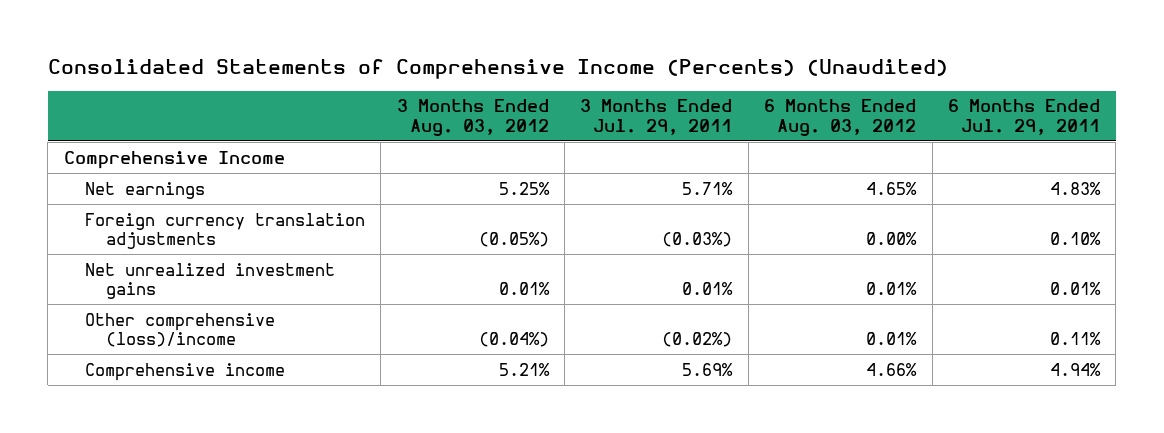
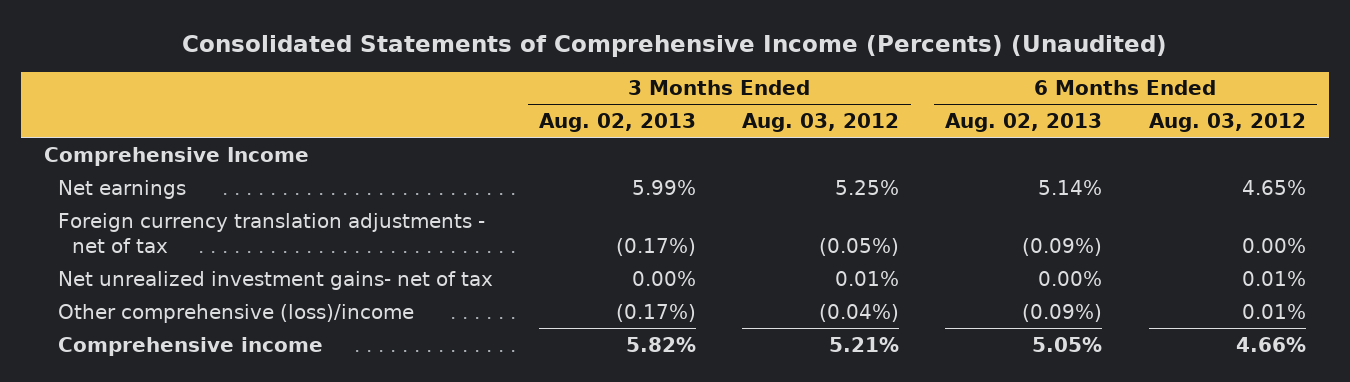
- | 3 Months Ended Aug. 03, 2012 | 3 Months Ended Jul. 29, 2011 | 6 Months Ended Aug. 03, 2012 | 6 Months Ended Jul. 29, 2011
+ | 3 Months Ended Aug. 02, 2013 | 3 Months Ended Aug. 03, 2012 | 6 Months Ended Aug. 02, 2013 | 6 Months Ended Aug. 03, 2012
- Foreign currency translation adjustments | (0.05%) | (0.03%) | 0.00% | 0.10%
- Net unrealized investment gains | 0.01% | 0.01% | 0.01% | 0.01%
+ Foreign currency translation adjustments - net of tax | (0.17%) | (0.05%) | (0.09%) | 0.00%
+ Net unrealized investment gains- net of tax | 0.00% | 0.01% | 0.00% | 0.01%

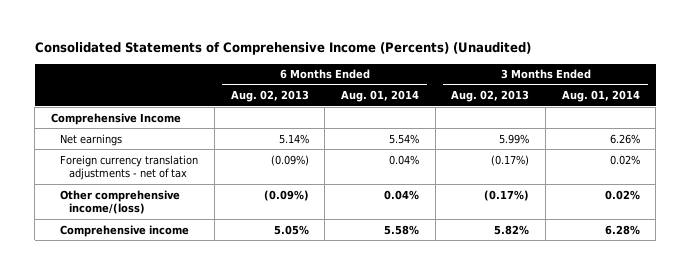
- | 3 Months Ended Aug. 02, 2013 | 3 Months Ended Aug. 03, 2012 | 6 Months Ended Aug. 02, 2013 | 6 Months Ended Aug. 03, 2012
+ | 6 Months Ended Aug. 02, 2013 | 6 Months Ended Aug. 01, 2014 | 3 Months Ended Aug. 02, 2013 | 3 Months Ended Aug. 01, 2014
- Net unrealized investment gains- net of tax | 0.00% | 0.01% | 0.00% | 0.01%
- Other comprehensive (loss)/income | (0.17%) | (0.04%) | (0.09%) | 0.01%
+ Other comprehensive income/(loss) | (0.09%) | 0.04% | (0.17%) | 0.02%

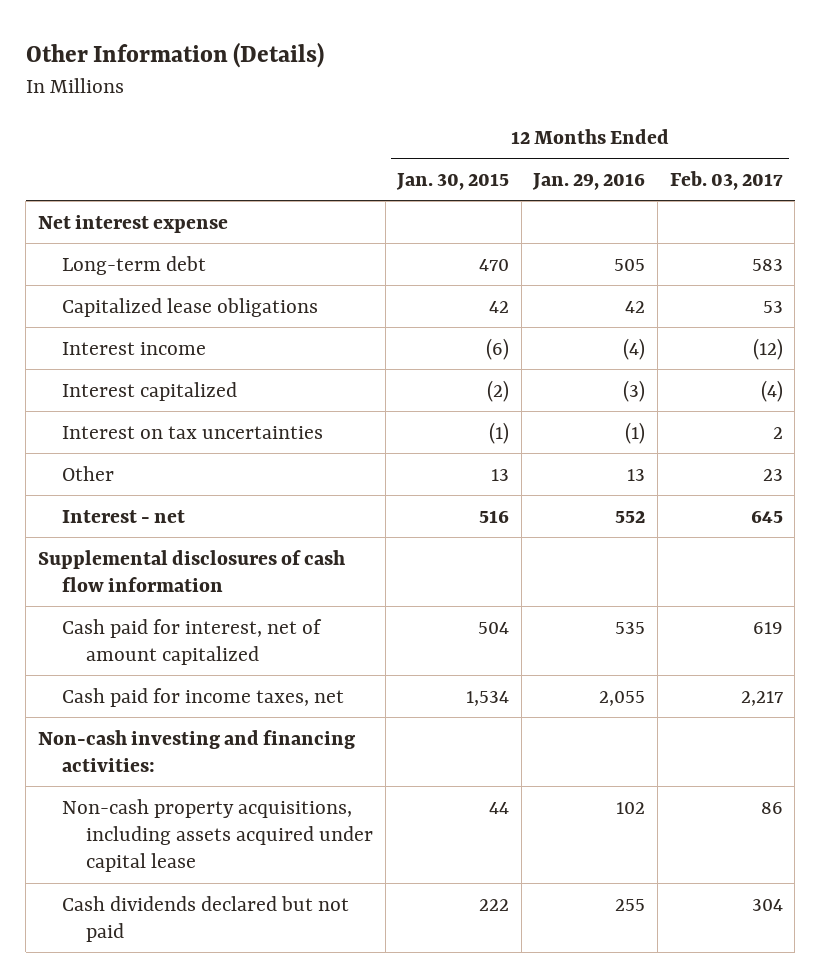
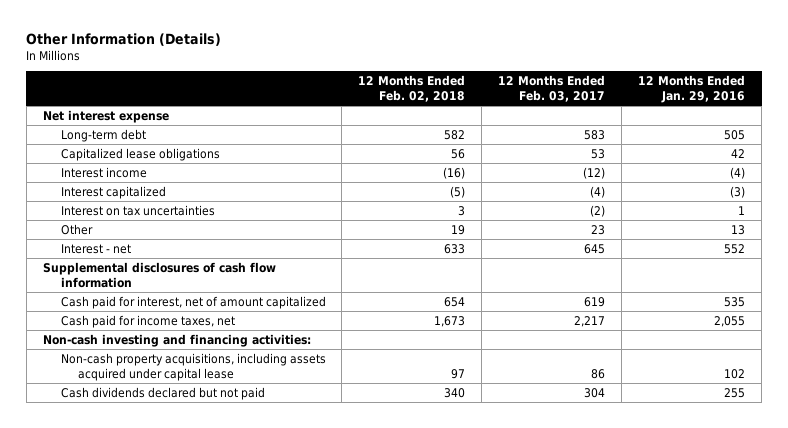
- | 12 Months Ended Jan. 30, 2015 | 12 Months Ended Jan. 29, 2016 | 12 Months Ended Feb. 03, 2017
+ | 12 Months Ended Feb. 02, 2018 | 12 Months Ended Feb. 03, 2017 | 12 Months Ended Jan. 29, 2016
- Interest on tax uncertainties | (1) | (1) | 2
+ Interest on tax uncertainties | 3 | (2) | 1

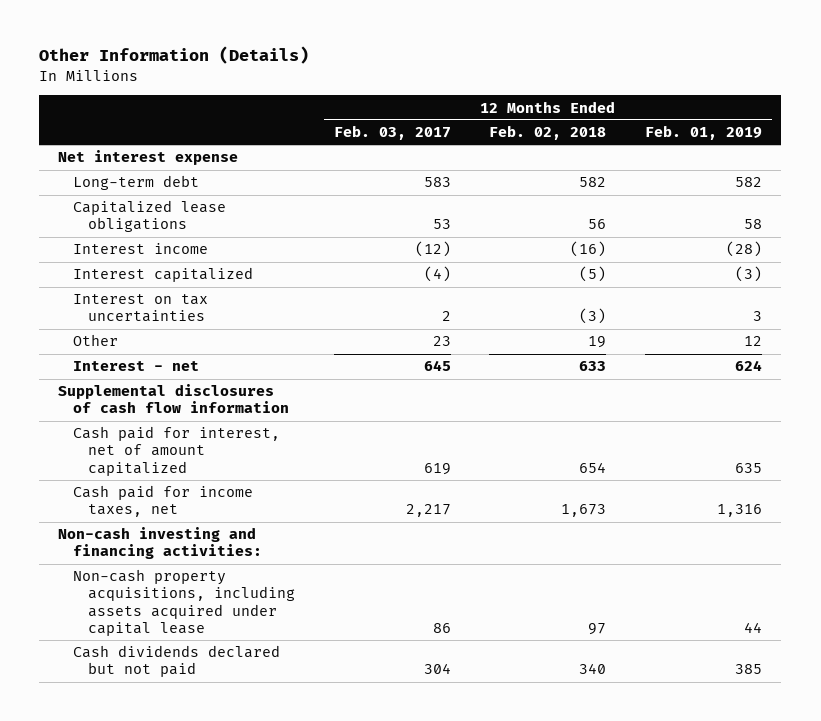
- | 12 Months Ended Feb. 02, 2018 | 12 Months Ended Feb. 03, 2017 | 12 Months Ended Jan. 29, 2016
+ | 12 Months Ended Feb. 03, 2017 | 12 Months Ended Feb. 02, 2018 | 12 Months Ended Feb. 01, 2019
- Interest on tax uncertainties | 3 | (2) | 1
+ Interest on tax uncertainties | 2 | (3) | 3

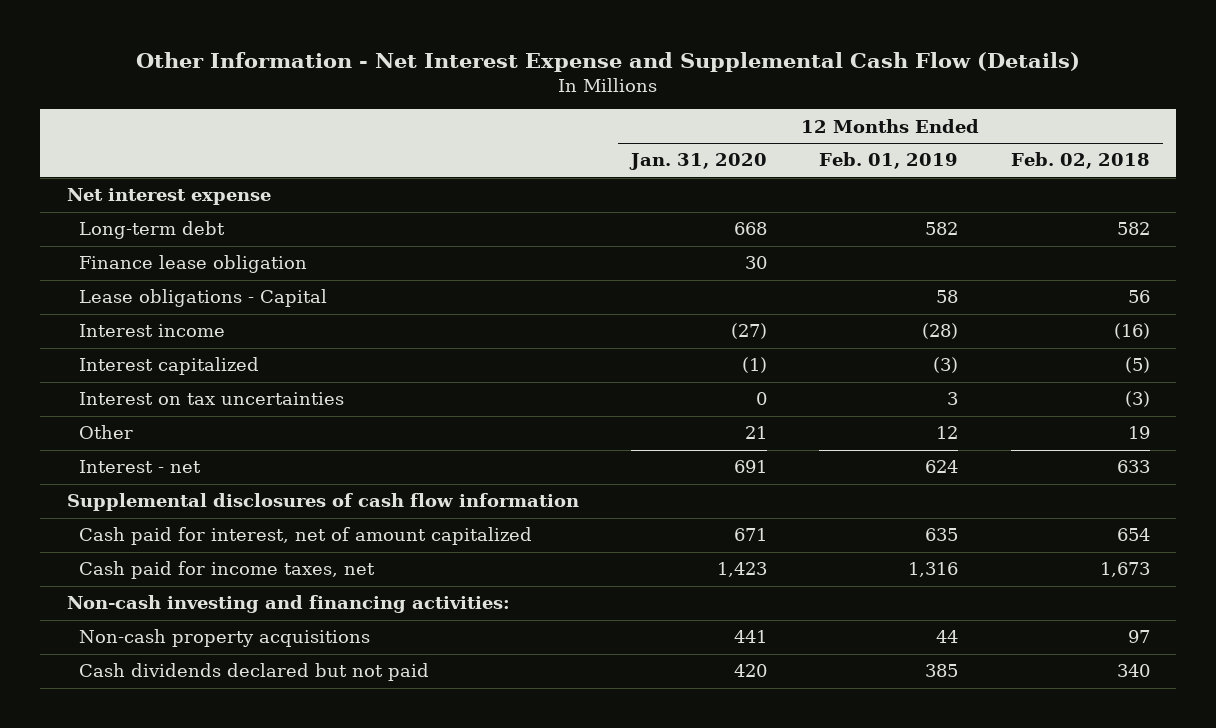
- Other Information (Details)
+ Other Information - Net Interest Expense and Supplemental Cash Flow (Details)
- | 12 Months Ended Feb. 03, 2017 | 12 Months Ended Feb. 02, 2018 | 12 Months Ended Feb. 01, 2019
+ | 12 Months Ended Jan. 31, 2020 | 12 Months Ended Feb. 01, 2019 | 12 Months Ended Feb. 02, 2018
- Capitalized lease obligations | 53 | 56 | 58
+ Finance lease obligation | 30 | |
+ Lease obligations - Capital | | 58 | 56
- Non-cash property acquisitions, including assets acquired under capital lease | 86 | 97 | 44
+ Non-cash property acquisitions | 441 | 44 | 97

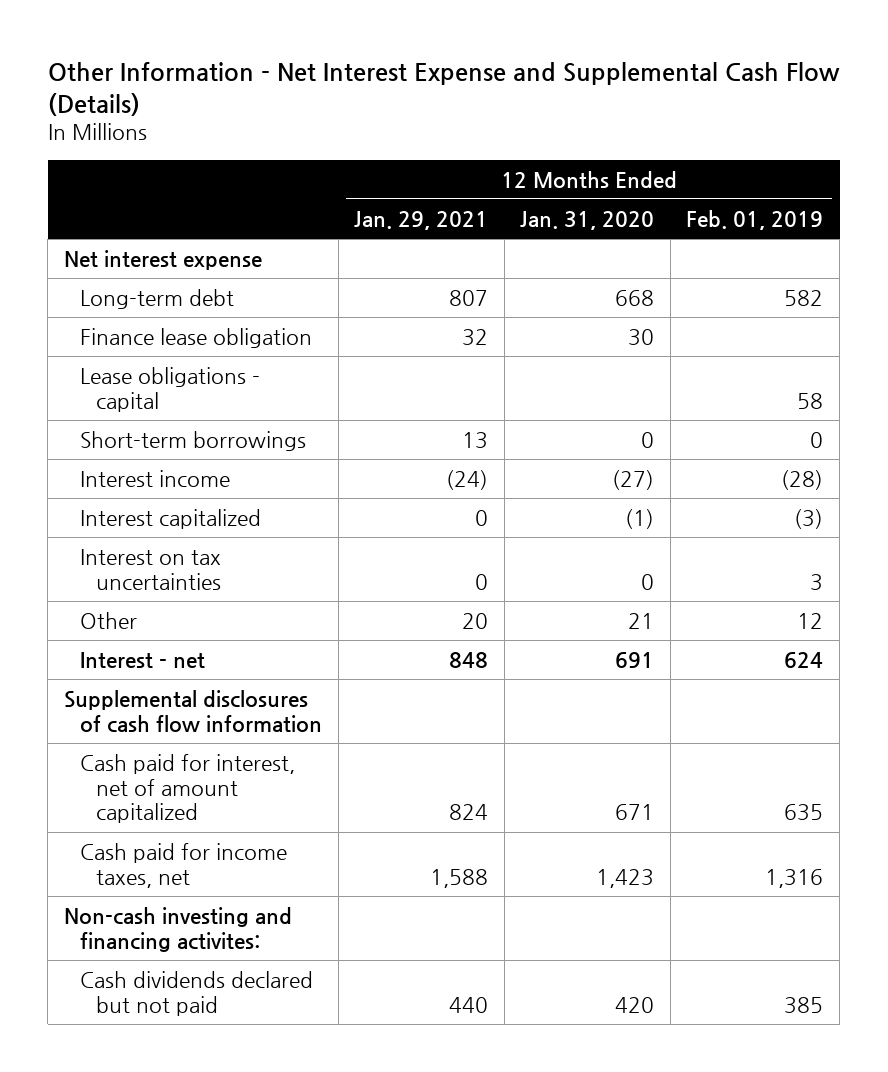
- | 12 Months Ended Jan. 31, 2020 | 12 Months Ended Feb. 01, 2019 | 12 Months Ended Feb. 02, 2018
+ | 12 Months Ended Jan. 29, 2021 | 12 Months Ended Jan. 31, 2020 | 12 Months Ended Feb. 01, 2019
- Lease obligations - Capital | | 58 | 56
+ Lease obligations - capital | | | 58
+ Short-term borrowings | 13 | 0 | 0
- Non-cash investing and financing activities:
- Non-cash property acquisitions | 441 | 44 | 97
+ Non-cash investing and financing activites:

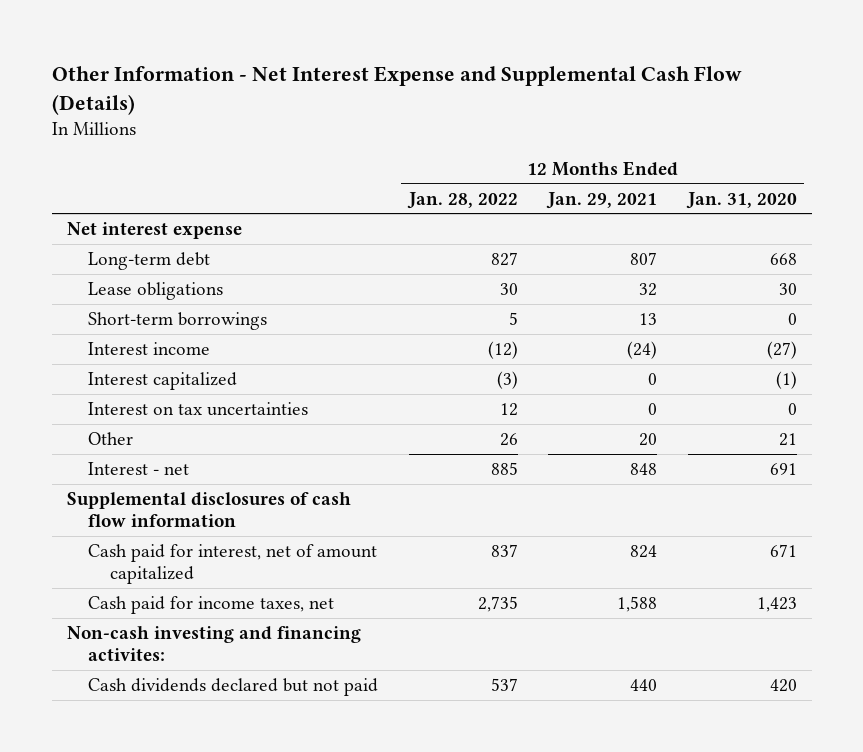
- | 12 Months Ended Jan. 29, 2021 | 12 Months Ended Jan. 31, 2020 | 12 Months Ended Feb. 01, 2019
+ | 12 Months Ended Jan. 28, 2022 | 12 Months Ended Jan. 29, 2021 | 12 Months Ended Jan. 31, 2020
- Finance lease obligation | 32 | 30 |
- Lease obligations - capital | | | 58
+ Lease obligations | 30 | 32 | 30

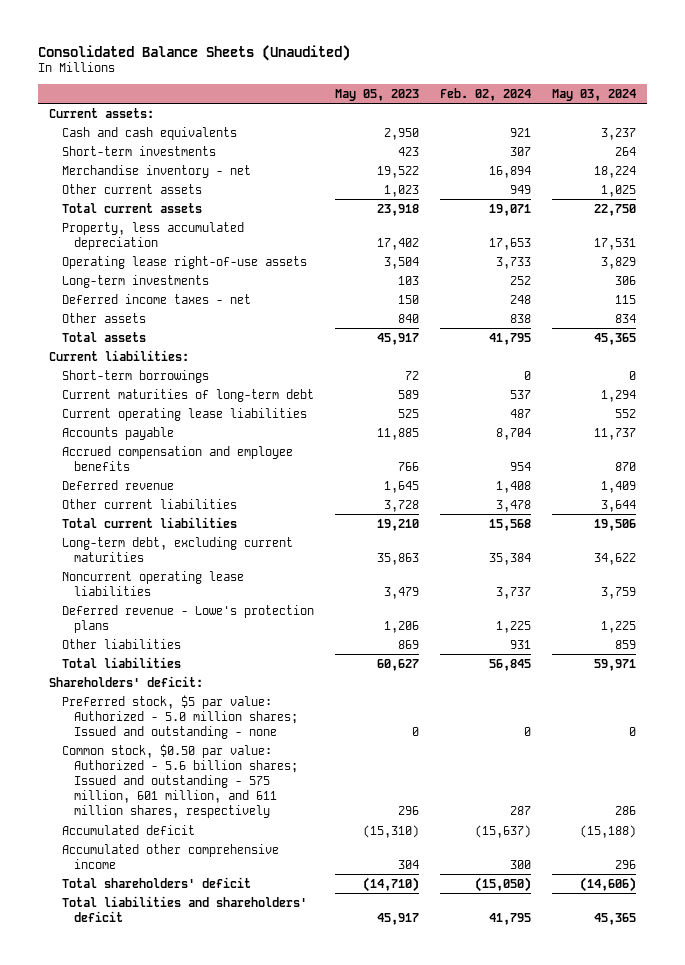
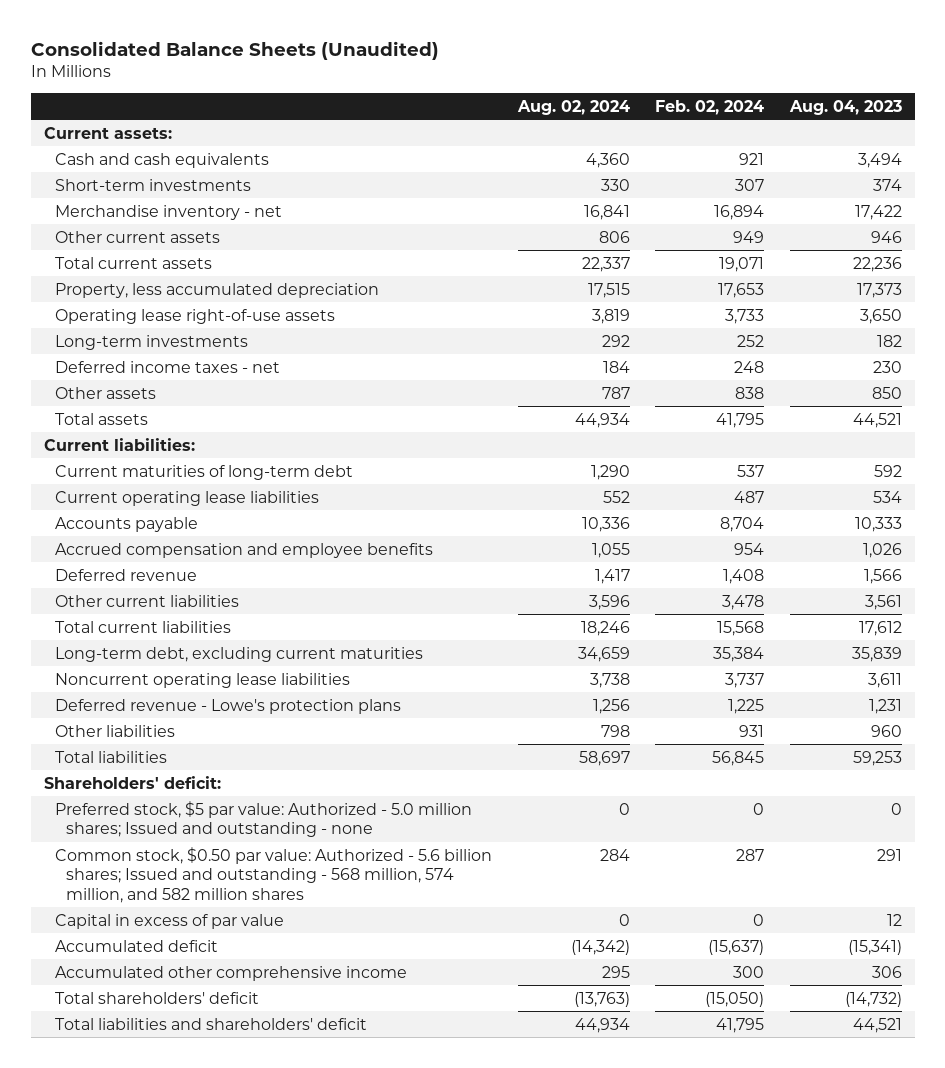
- | May 05, 2023 | Feb. 02, 2024 | May 03, 2024
+ | Aug. 02, 2024 | Feb. 02, 2024 | Aug. 04, 2023
- Short-term borrowings | 72 | 0 | 0
- Common stock, $0.50 par value: Authorized - 5.6 billion shares; Issued and outstanding - 575 million, 601 million, and 611 million shares, respectively | 296 | 287 | 286
+ Common stock, $0.50 par value: Authorized - 5.6 billion shares; Issued and outstanding - 568 million, 574 million, and 582 million shares | 284 | 287 | 291
+ Capital in excess of par value | 0 | 0 | 12

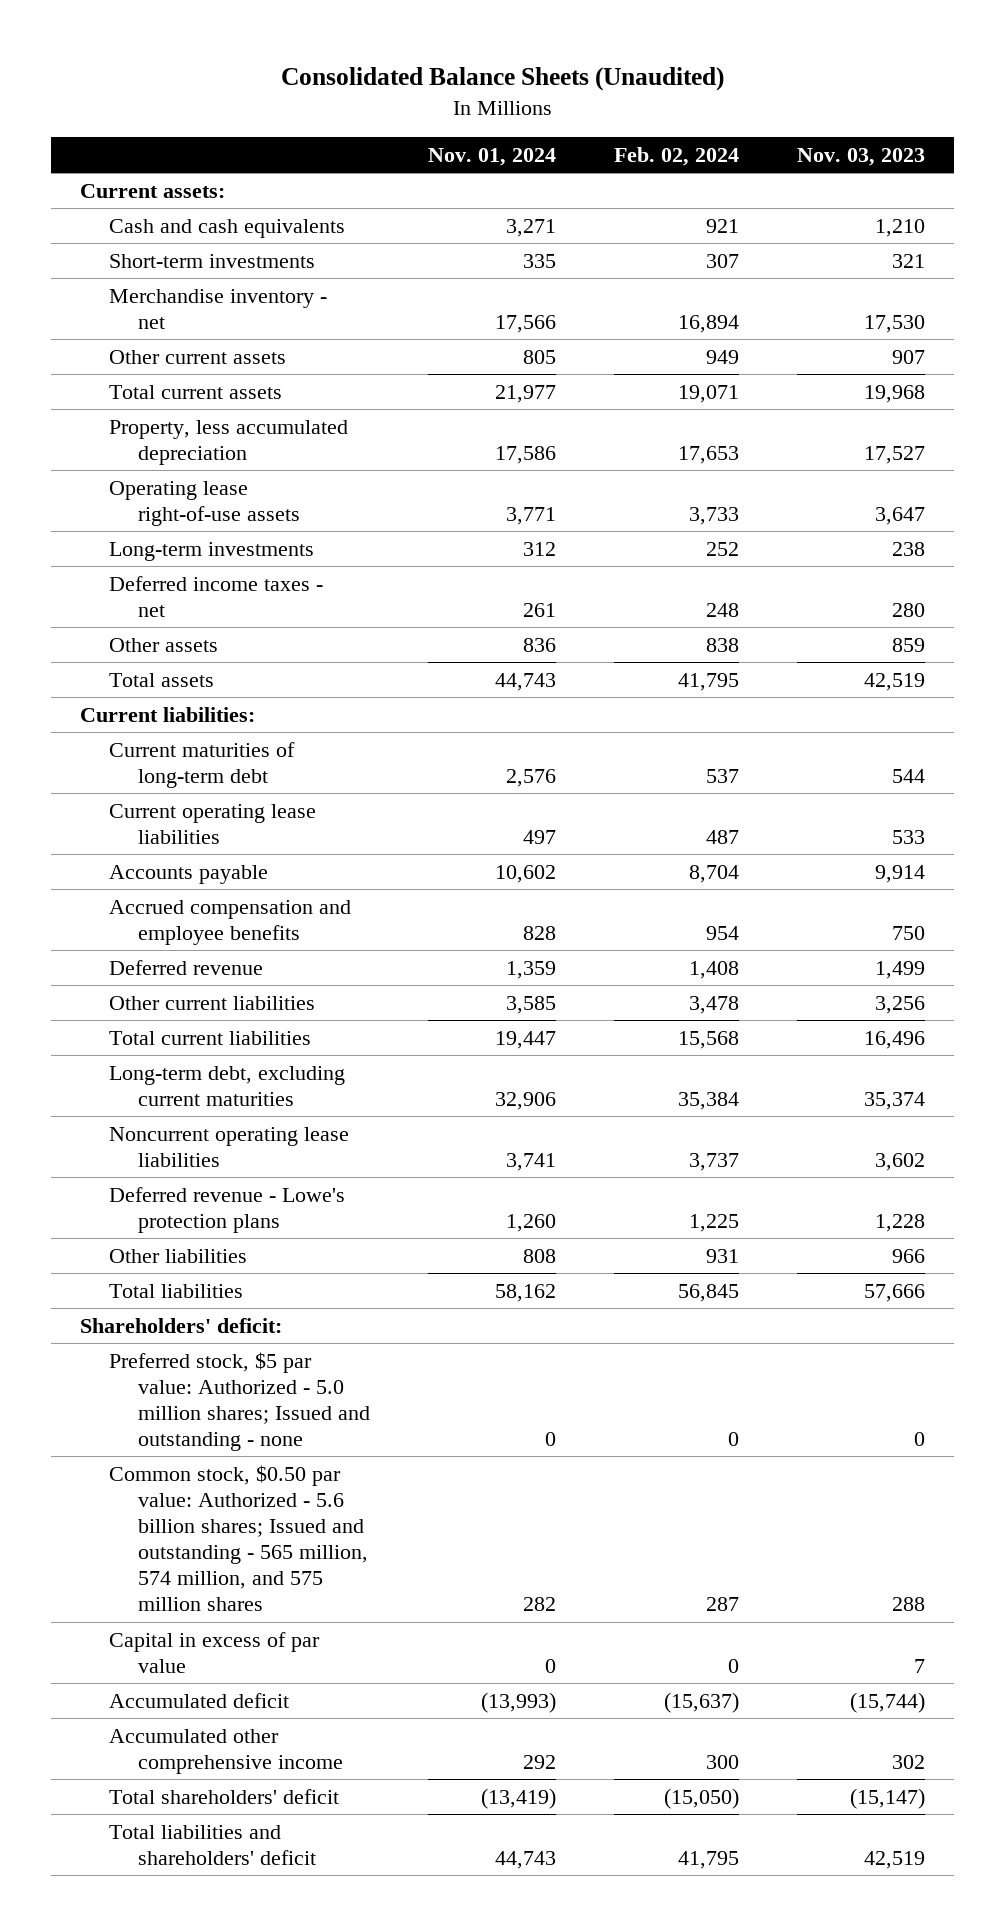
- | Aug. 02, 2024 | Feb. 02, 2024 | Aug. 04, 2023
+ | Nov. 01, 2024 | Feb. 02, 2024 | Nov. 03, 2023
- Common stock, $0.50 par value: Authorized - 5.6 billion shares; Issued and outstanding - 568 million, 574 million, and 582 million shares | 284 | 287 | 291
+ Common stock, $0.50 par value: Authorized - 5.6 billion shares; Issued and outstanding - 565 million, 574 million, and 575 million shares | 282 | 287 | 288

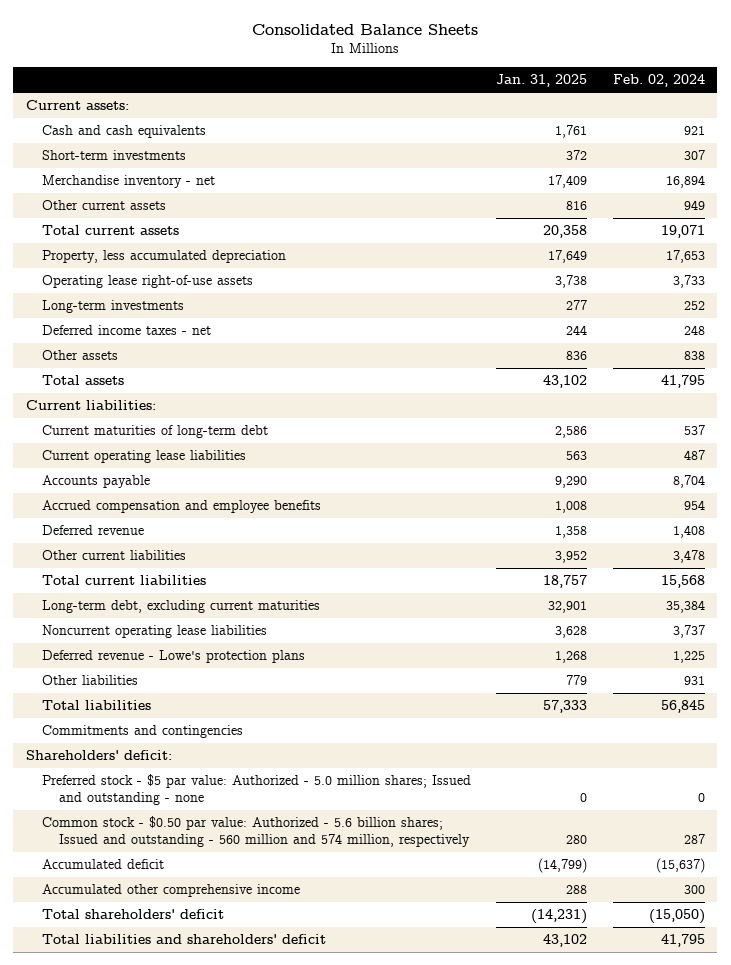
- Consolidated Balance Sheets (Unaudited)
+ Consolidated Balance Sheets
- | Nov. 01, 2024 | Feb. 02, 2024 | Nov. 03, 2023
+ | Jan. 31, 2025 | Feb. 02, 2024
+ Commitments and contingencies
- Preferred stock, $5 par value: Authorized - 5.0 million shares; Issued and outstanding - none | 0 | 0 | 0
- Common stock, $0.50 par value: Authorized - 5.6 billion shares; Issued and outstanding - 565 million, 574 million, and 575 million shares | 282 | 287 | 288
- Capital in excess of par value | 0 | 0 | 7
+ Preferred stock - $5 par value: Authorized - 5.0 million shares; Issued and outstanding - none | 0 | 0
+ Common stock - $0.50 par value: Authorized - 5.6 billion shares; Issued and outstanding - 560 million and 574 million, respectively | 280 | 287

